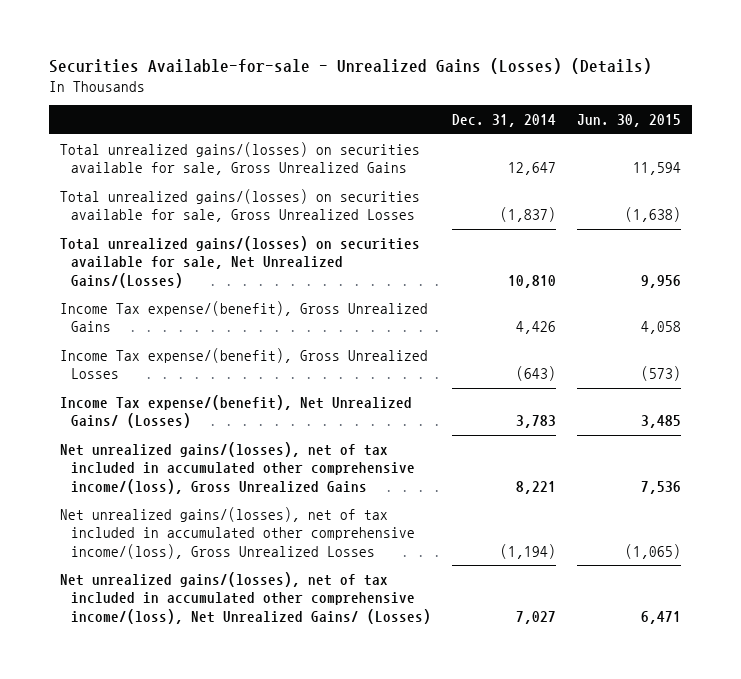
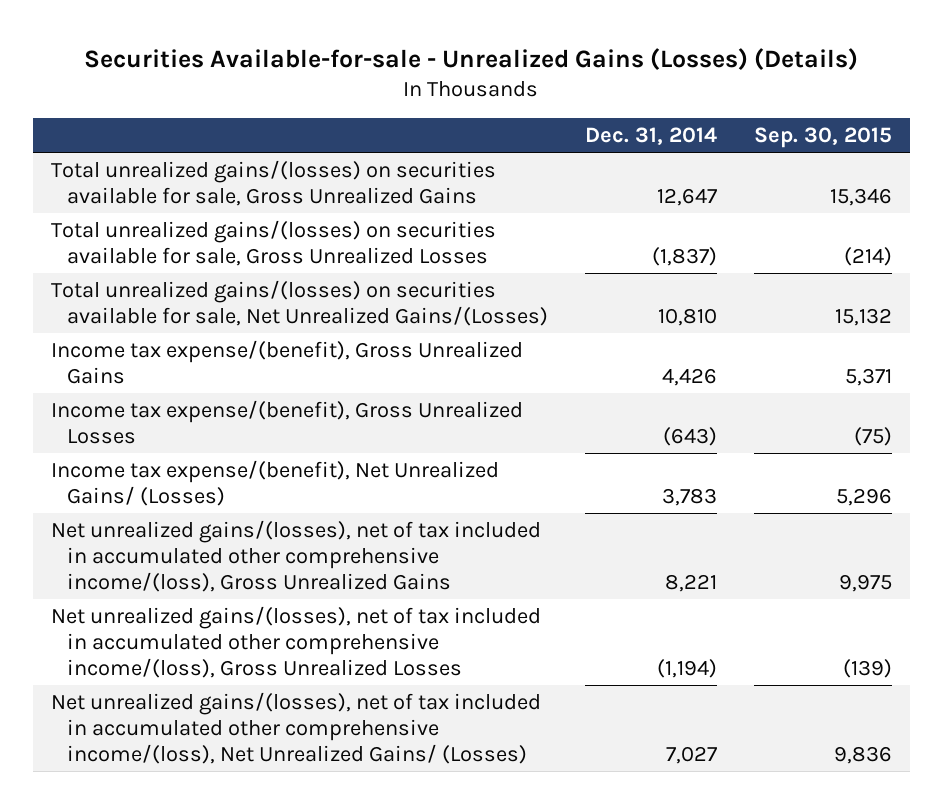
- | Dec. 31, 2014 | Jun. 30, 2015
+ | Dec. 31, 2014 | Sep. 30, 2015
- Income Tax expense/(benefit), Gross Unrealized Gains | 4,426 | 4,058
- Income Tax expense/(benefit), Gross Unrealized Losses | (643) | (573)
- Income Tax expense/(benefit), Net Unrealized Gains/ (Losses) | 3,783 | 3,485
+ Income tax expense/(benefit), Gross Unrealized Gains | 4,426 | 5,371
+ Income tax expense/(benefit), Gross Unrealized Losses | (643) | (75)
+ Income tax expense/(benefit), Net Unrealized Gains/ (Losses) | 3,783 | 5,296

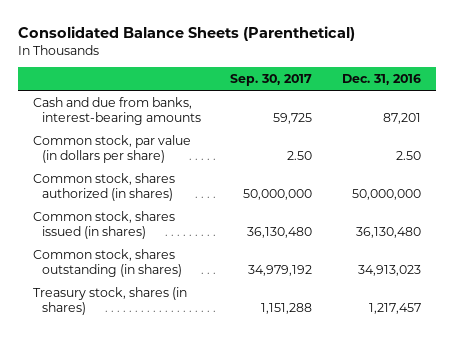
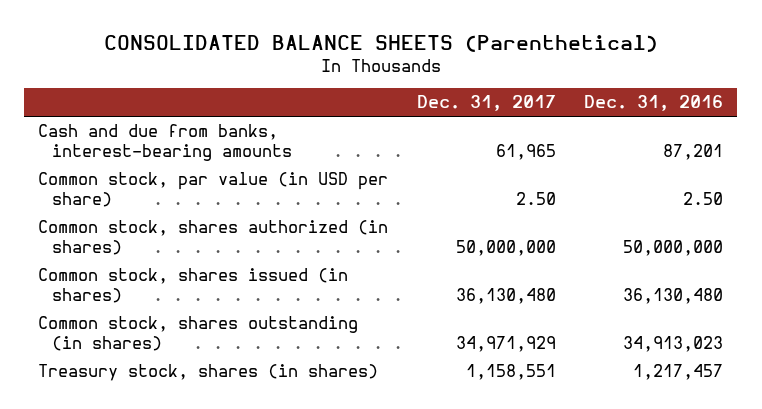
- Consolidated Balance Sheets (Parenthetical)
+ CONSOLIDATED BALANCE SHEETS (Parenthetical)
- | Sep. 30, 2017 | Dec. 31, 2016
+ | Dec. 31, 2017 | Dec. 31, 2016
- Common stock, par value (in dollars per share) | 2.50 | 2.50
+ Common stock, par value (in USD per share) | 2.50 | 2.50

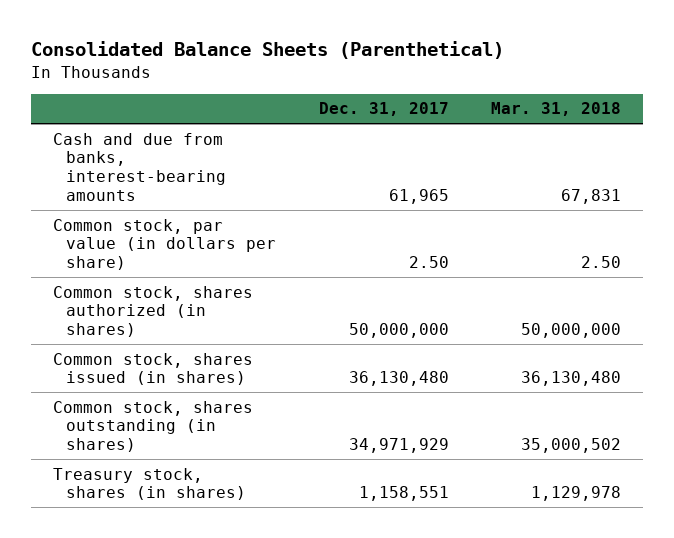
- CONSOLIDATED BALANCE SHEETS (Parenthetical)
+ Consolidated Balance Sheets (Parenthetical)
- | Dec. 31, 2017 | Dec. 31, 2016
+ | Dec. 31, 2017 | Mar. 31, 2018
- Common stock, par value (in USD per share) | 2.50 | 2.50
+ Common stock, par value (in dollars per share) | 2.50 | 2.50

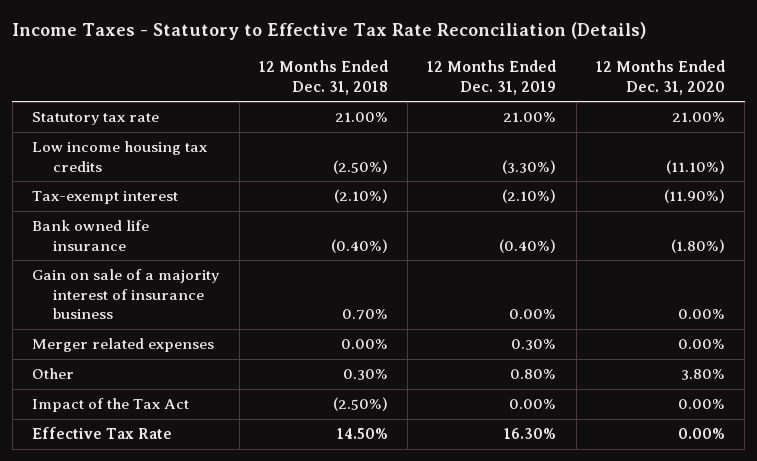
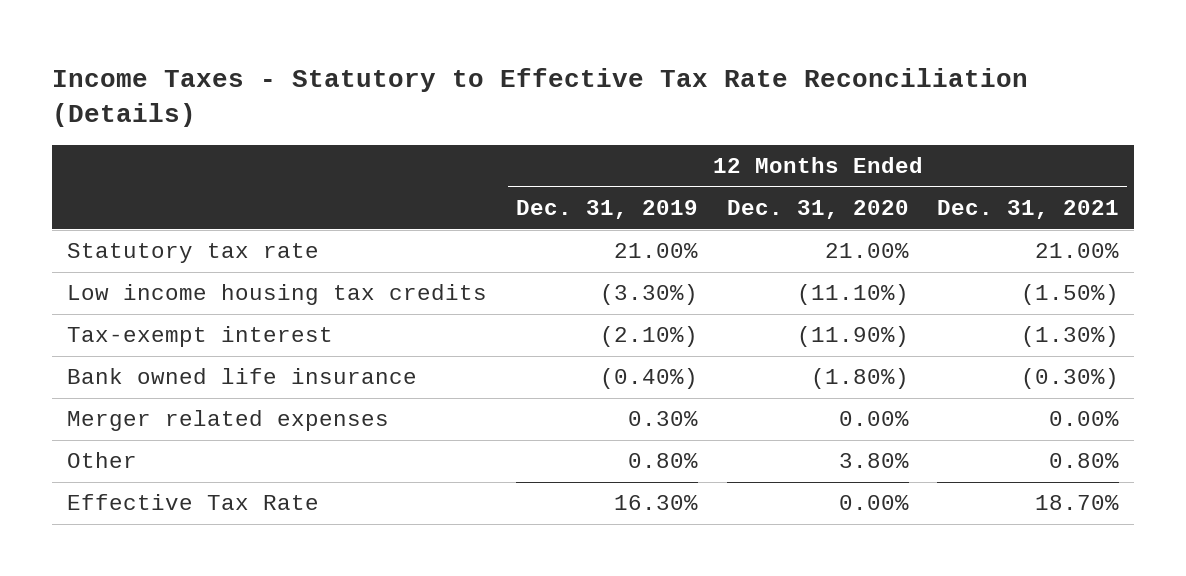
- | 12 Months Ended Dec. 31, 2018 | 12 Months Ended Dec. 31, 2019 | 12 Months Ended Dec. 31, 2020
+ | 12 Months Ended Dec. 31, 2019 | 12 Months Ended Dec. 31, 2020 | 12 Months Ended Dec. 31, 2021
- Gain on sale of a majority interest of insurance business | 0.70% | 0.00% | 0.00%
- Impact of the Tax Act | (2.50%) | 0.00% | 0.00%

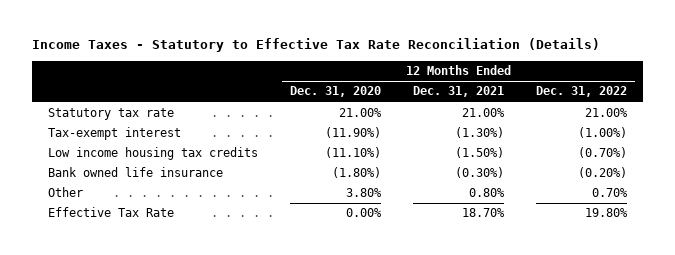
- | 12 Months Ended Dec. 31, 2019 | 12 Months Ended Dec. 31, 2020 | 12 Months Ended Dec. 31, 2021
+ | 12 Months Ended Dec. 31, 2020 | 12 Months Ended Dec. 31, 2021 | 12 Months Ended Dec. 31, 2022
moved down: Low income housing tax credits | (11.10%) | (1.50%) | (0.70%)
- Merger related expenses | 0.30% | 0.00% | 0.00%

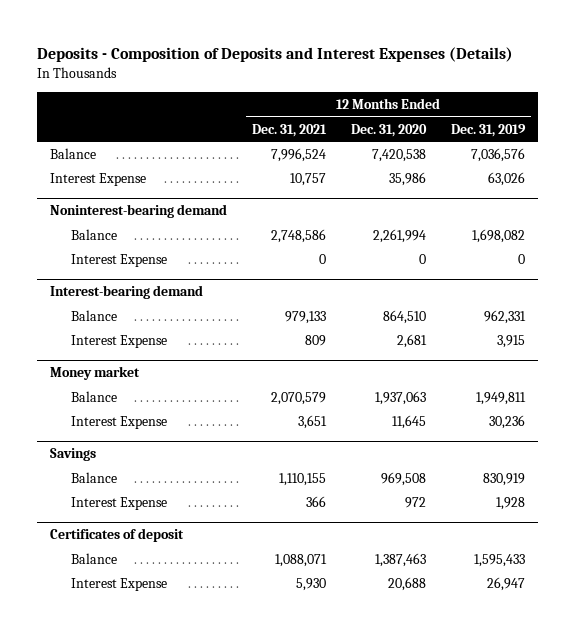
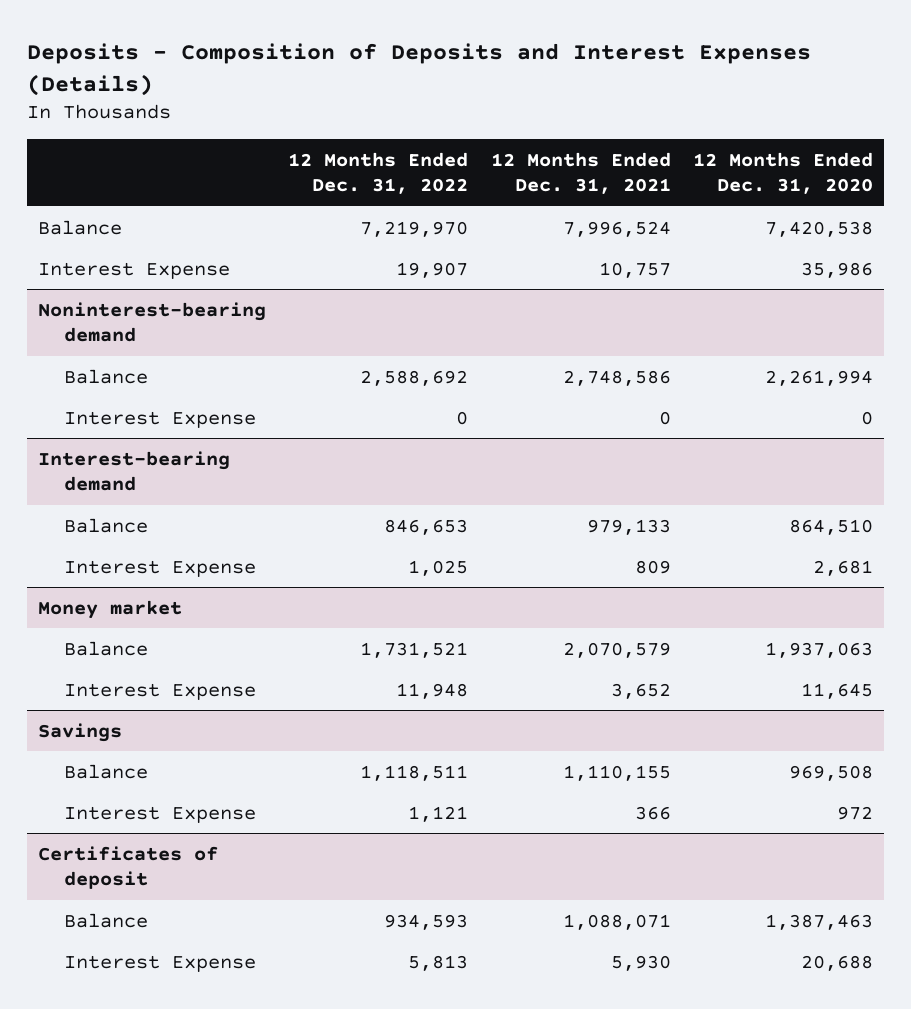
- | 12 Months Ended Dec. 31, 2021 | 12 Months Ended Dec. 31, 2020 | 12 Months Ended Dec. 31, 2019
+ | 12 Months Ended Dec. 31, 2022 | 12 Months Ended Dec. 31, 2021 | 12 Months Ended Dec. 31, 2020
@ Money market
- Interest Expense | 3,651 | 11,645 | 30,236
+ Interest Expense | 11,948 | 3,652 | 11,645

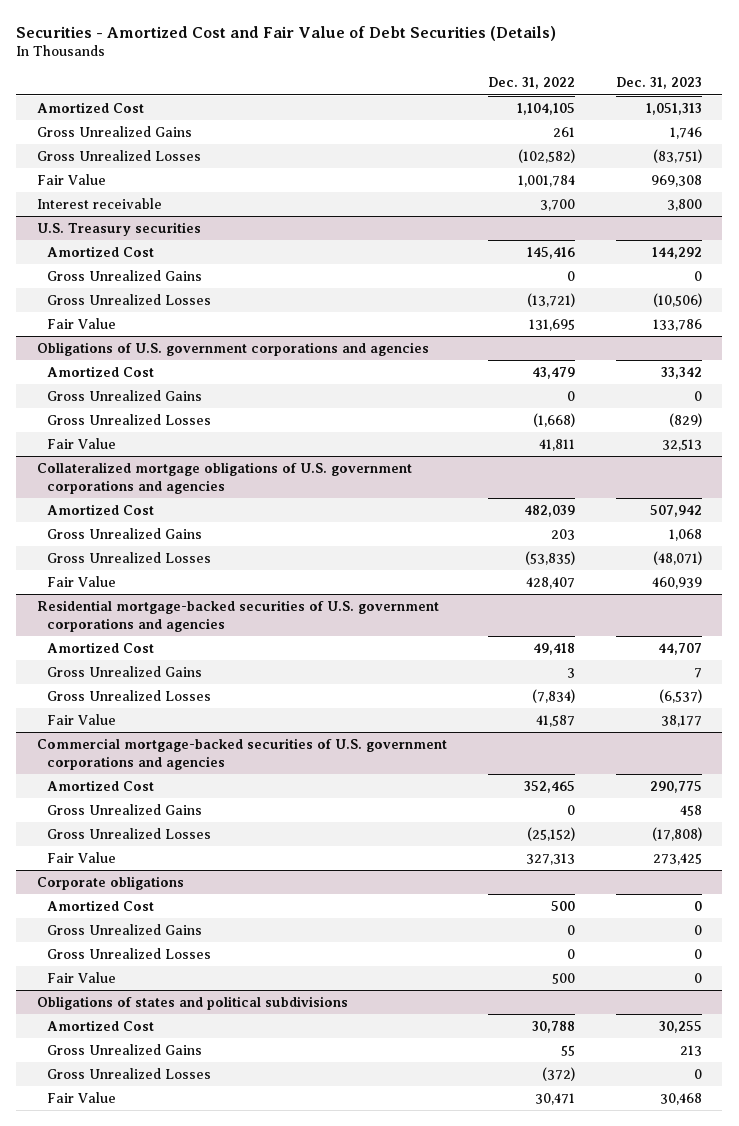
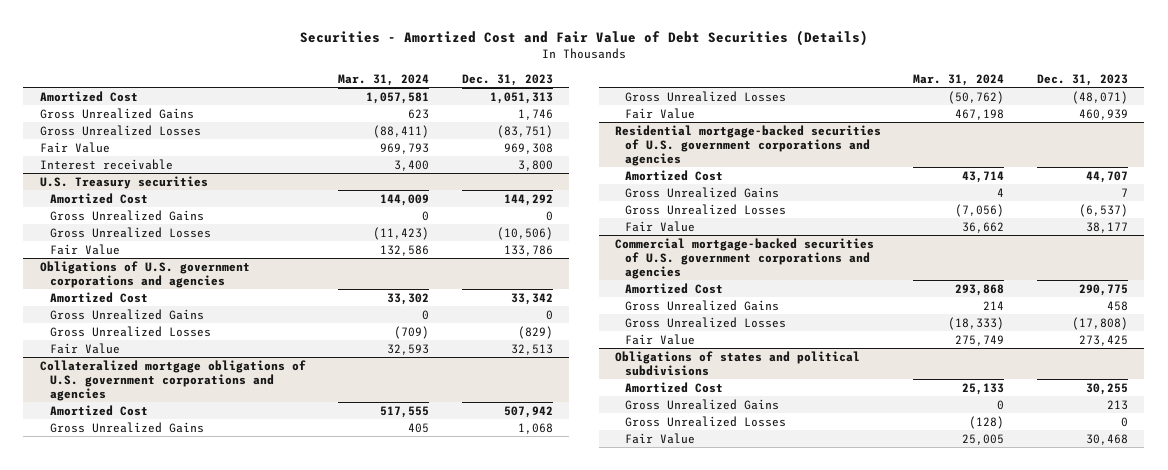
- | Dec. 31, 2022 | Dec. 31, 2023
+ | Mar. 31, 2024 | Dec. 31, 2023
- Corporate obligations
- Amortized Cost | 500 | 0
- Gross Unrealized Gains | 0 | 0
- Gross Unrealized Losses | 0 | 0
- Fair Value | 500 | 0

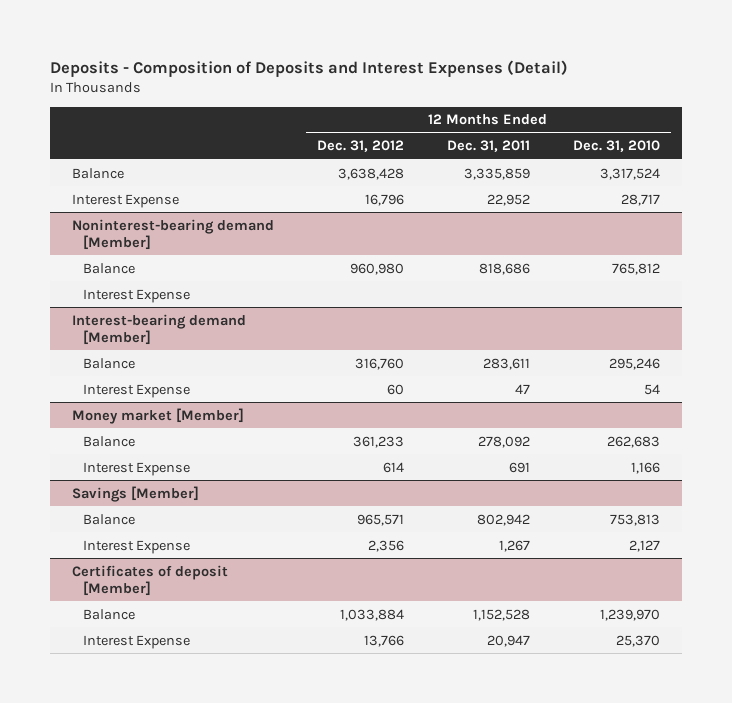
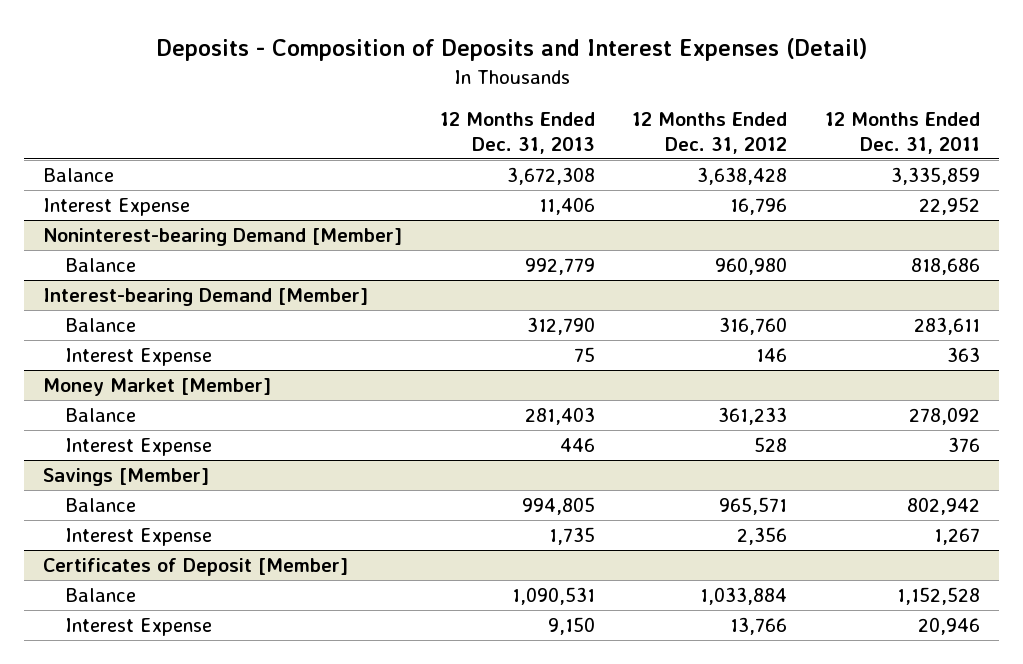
- | 12 Months Ended Dec. 31, 2012 | 12 Months Ended Dec. 31, 2011 | 12 Months Ended Dec. 31, 2010
+ | 12 Months Ended Dec. 31, 2013 | 12 Months Ended Dec. 31, 2012 | 12 Months Ended Dec. 31, 2011
- Noninterest-bearing demand [Member]
+ Noninterest-bearing Demand [Member]
- Interest Expense
- Interest-bearing demand [Member]
+ Interest-bearing Demand [Member]
- Interest Expense | 60 | 47 | 54
- Money market [Member]
+ Interest Expense | 75 | 146 | 363
+ Money Market [Member]
- Interest Expense | 614 | 691 | 1,166
+ Interest Expense | 446 | 528 | 376
- Certificates of deposit [Member]
+ Certificates of Deposit [Member]
- Interest Expense | 13,766 | 20,947 | 25,370
+ Interest Expense | 9,150 | 13,766 | 20,946

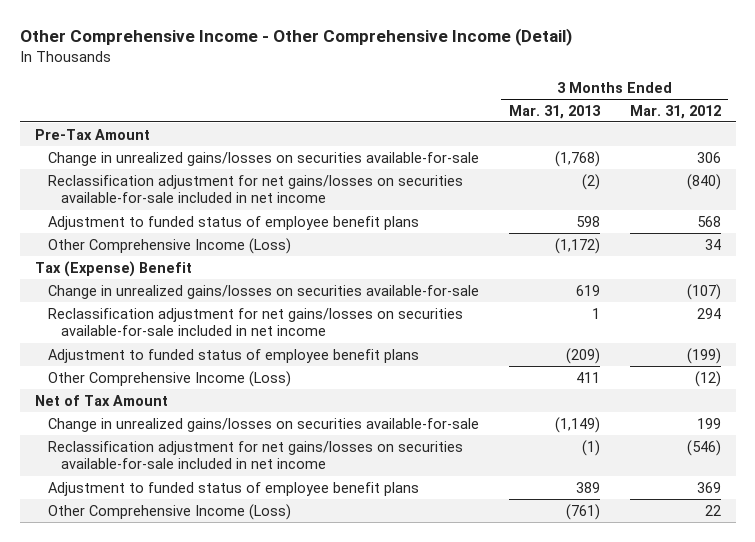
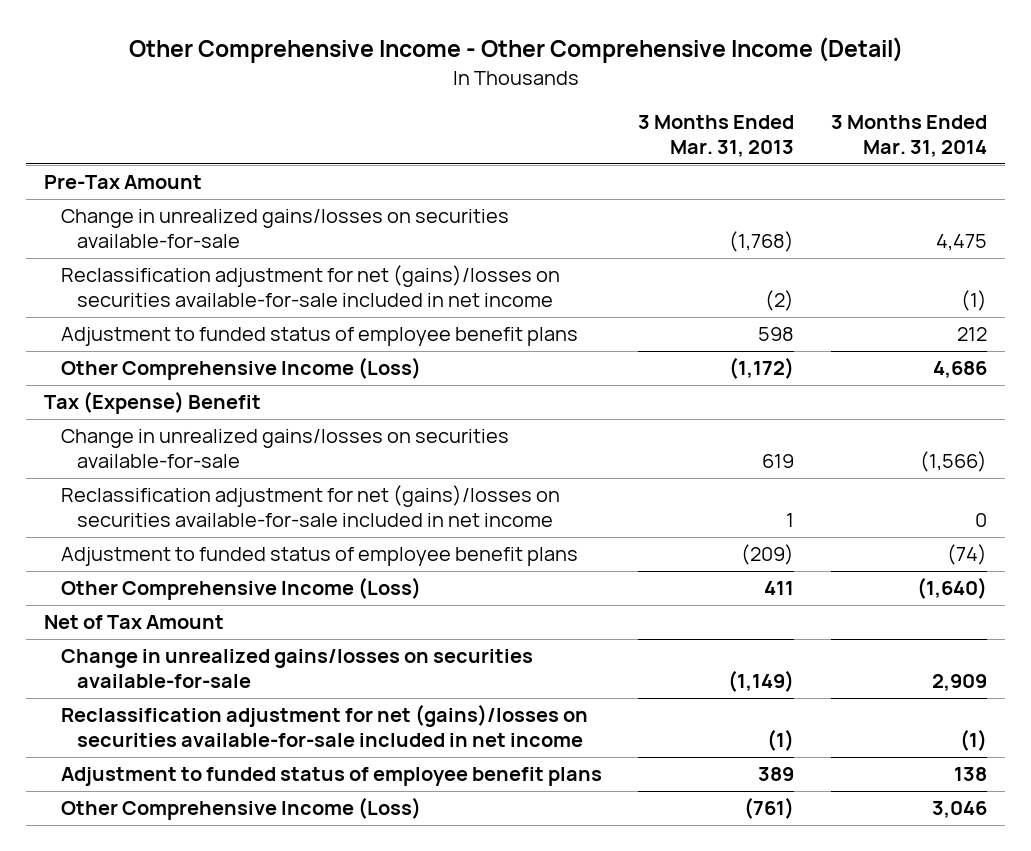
- | 3 Months Ended Mar. 31, 2013 | 3 Months Ended Mar. 31, 2012
+ | 3 Months Ended Mar. 31, 2013 | 3 Months Ended Mar. 31, 2014
- Reclassification adjustment for net gains/losses on securities available-for-sale included in net income | (2) | (840)
+ Reclassification adjustment for net (gains)/losses on securities available-for-sale included in net income | (2) | (1)
- Reclassification adjustment for net gains/losses on securities available-for-sale included in net income | 1 | 294
+ Reclassification adjustment for net (gains)/losses on securities available-for-sale included in net income | 1 | 0
- Reclassification adjustment for net gains/losses on securities available-for-sale included in net income | (1) | (546)
+ Reclassification adjustment for net (gains)/losses on securities available-for-sale included in net income | (1) | (1)

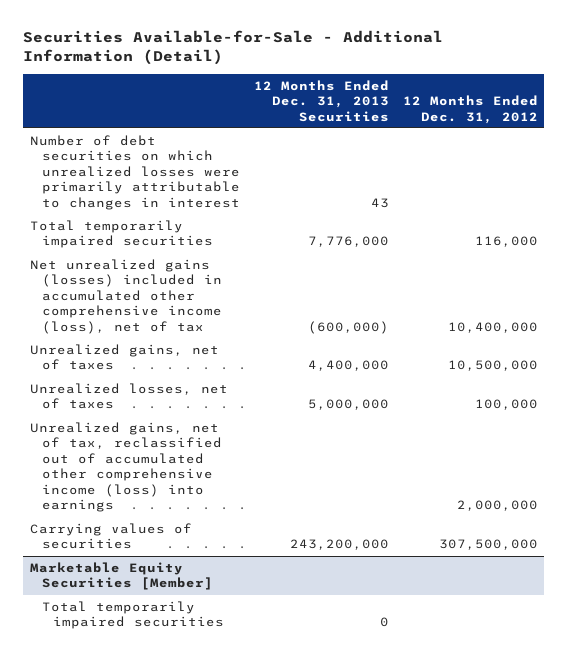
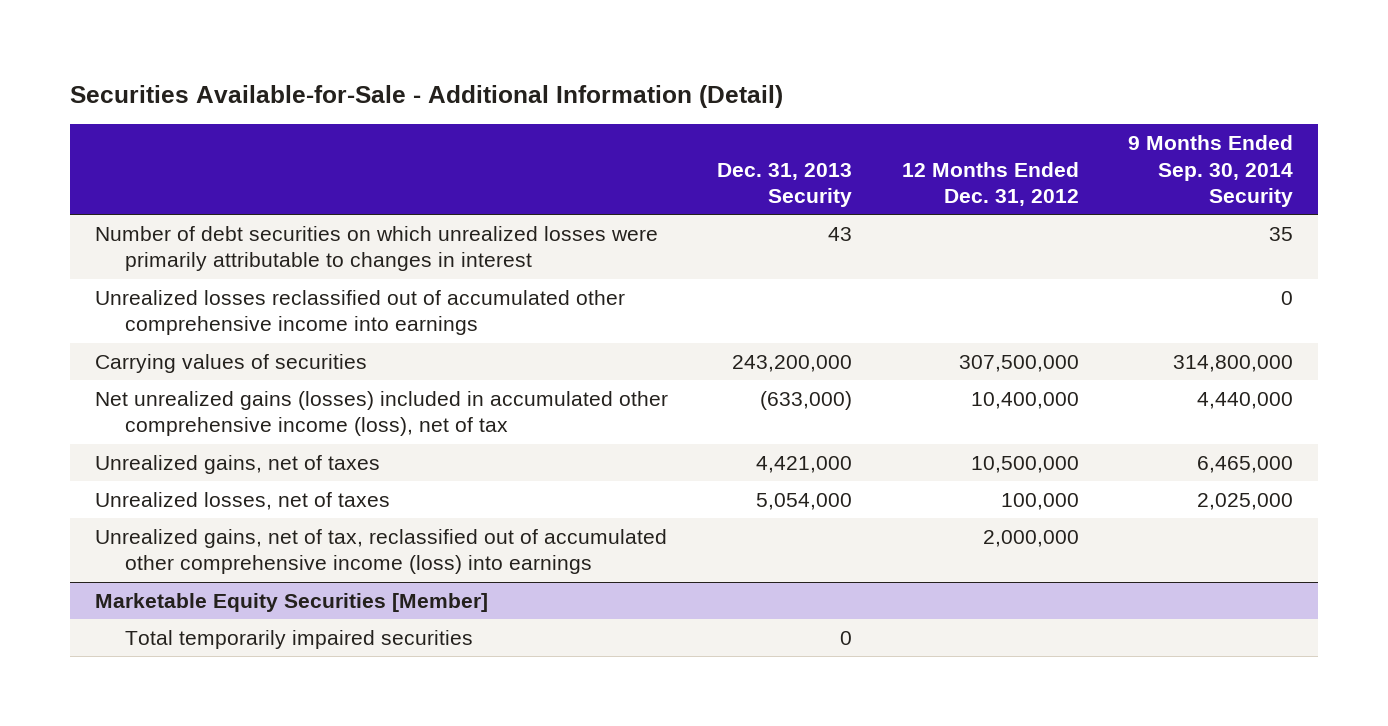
- | 12 Months Ended Dec. 31, 2013 Securities | 12 Months Ended Dec. 31, 2012
+ | Dec. 31, 2013 Security | 12 Months Ended Dec. 31, 2012 | 9 Months Ended Sep. 30, 2014 Security
- Total temporarily impaired securities | 7,776,000 | 116,000
+ Unrealized losses reclassified out of accumulated other comprehensive income into earnings | | | 0
moved up: Carrying values of securities | 243,200,000 | 307,500,000 | 314,800,000

